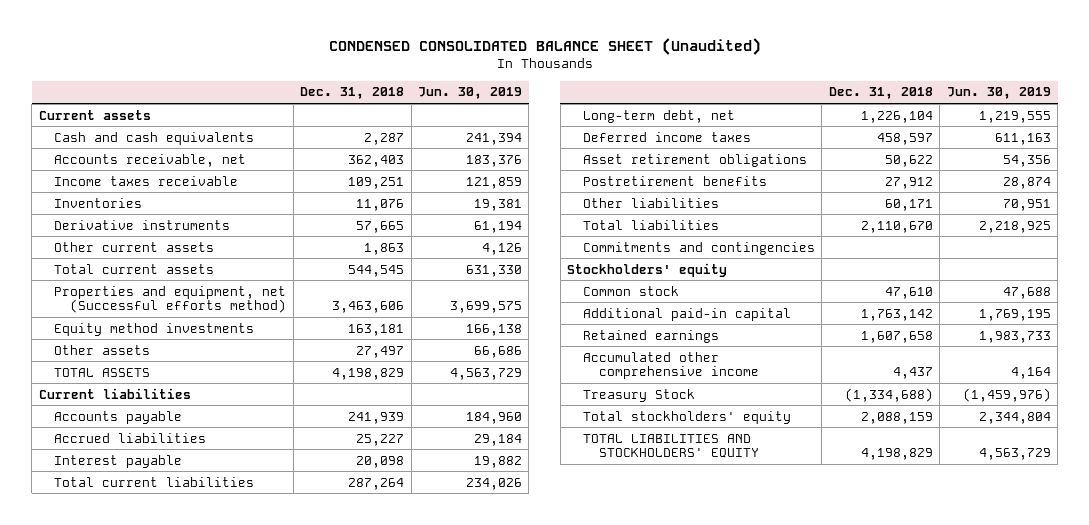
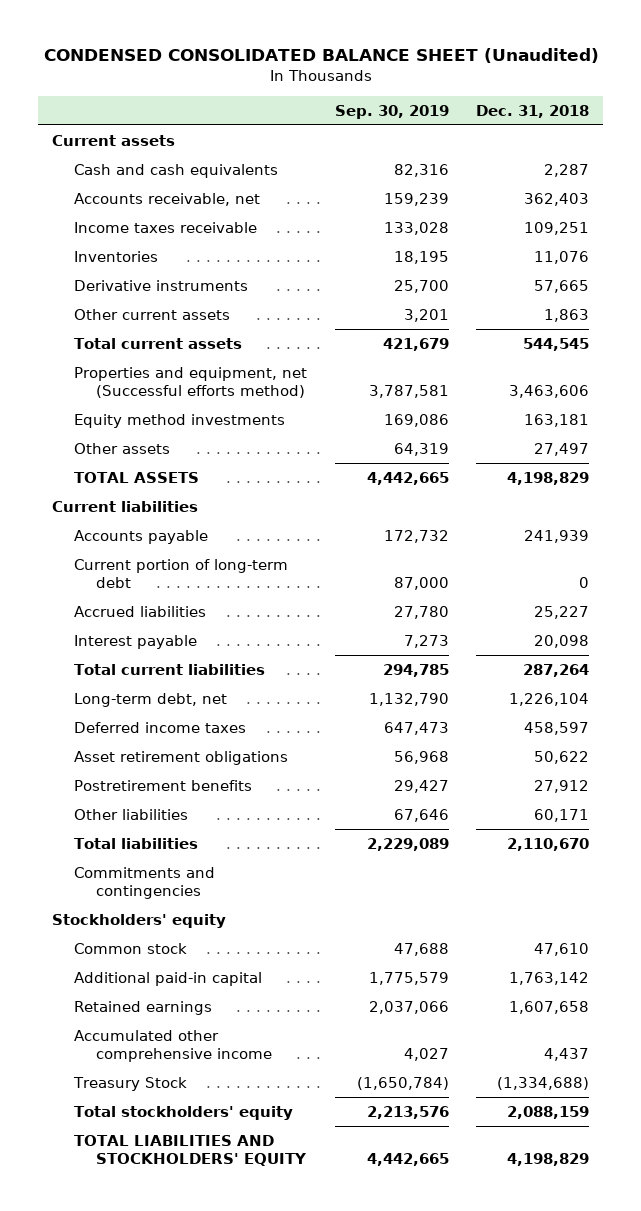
- | Dec. 31, 2018 | Jun. 30, 2019
+ | Sep. 30, 2019 | Dec. 31, 2018
+ Current portion of long-term debt | 87,000 | 0

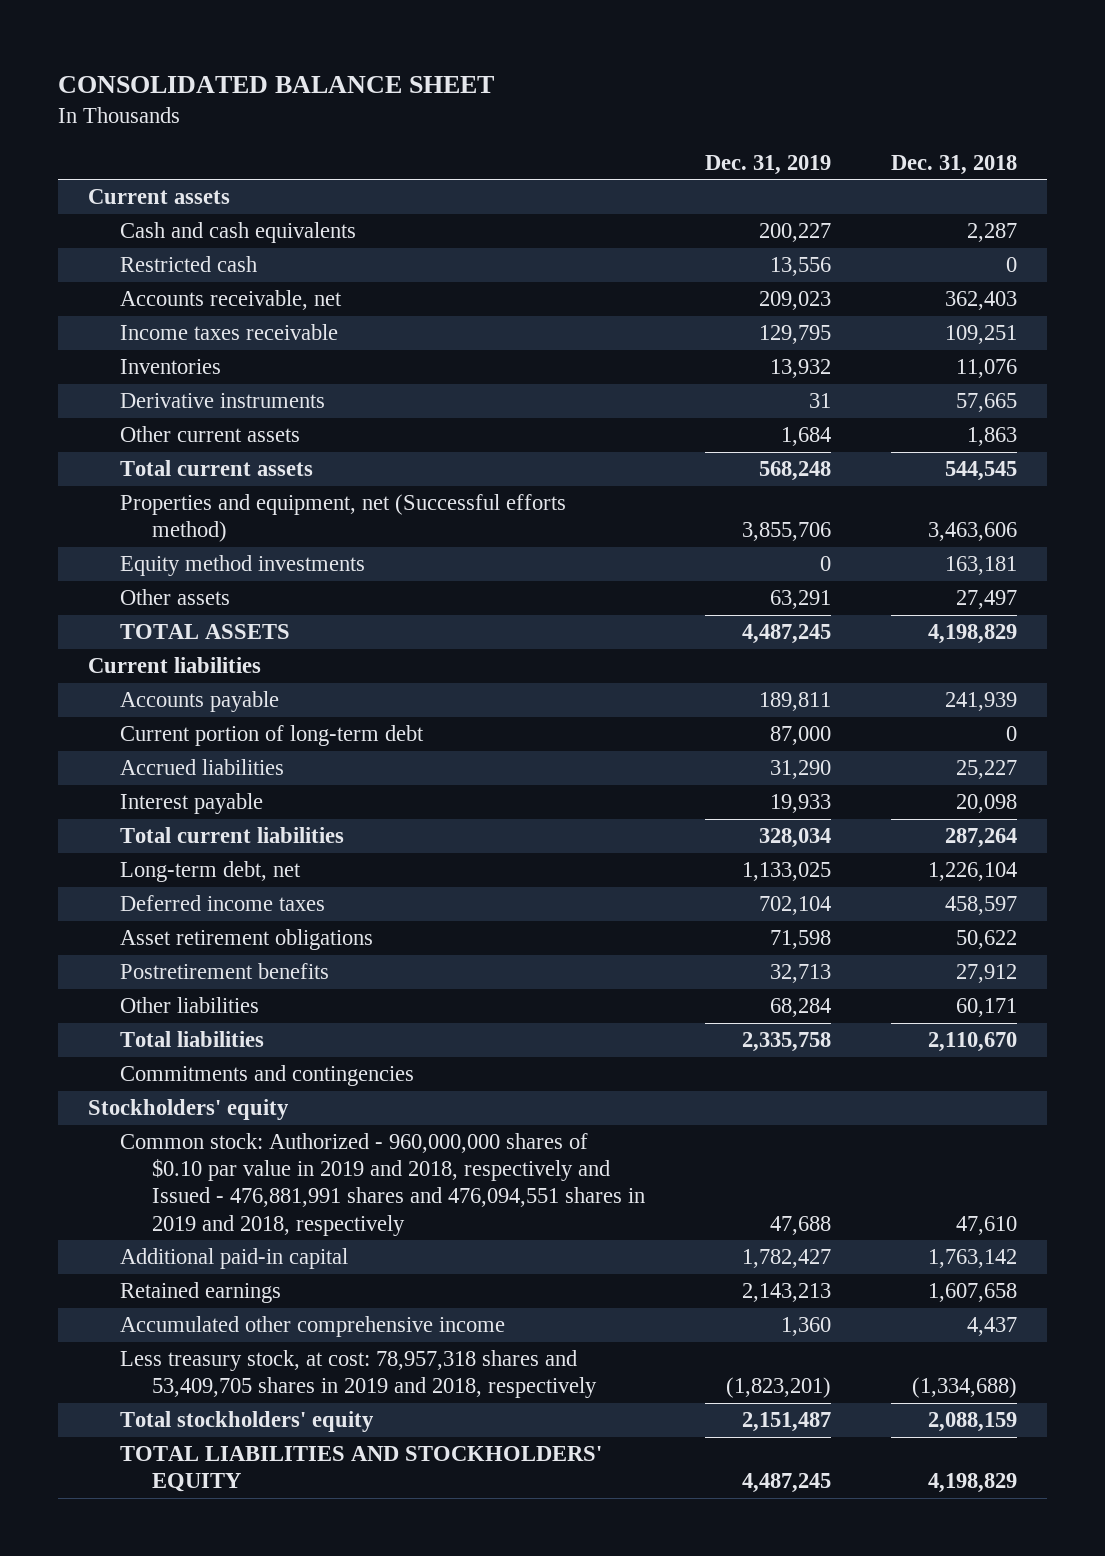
- CONDENSED CONSOLIDATED BALANCE SHEET (Unaudited)
+ CONSOLIDATED BALANCE SHEET
- | Sep. 30, 2019 | Dec. 31, 2018
+ | Dec. 31, 2019 | Dec. 31, 2018
+ Restricted cash | 13,556 | 0
- Common stock | 47,688 | 47,610
+ Common stock: Authorized - 960,000,000 shares of $0.10 par value in 2019 and 2018, respectively and Issued - 476,881,991 shares and 476,094,551 shares in 2019 and 2018, respectively | 47,688 | 47,610
- Treasury Stock | (1,650,784) | (1,334,688)
+ Less treasury stock, at cost: 78,957,318 shares and 53,409,705 shares in 2019 and 2018, respectively | (1,823,201) | (1,334,688)

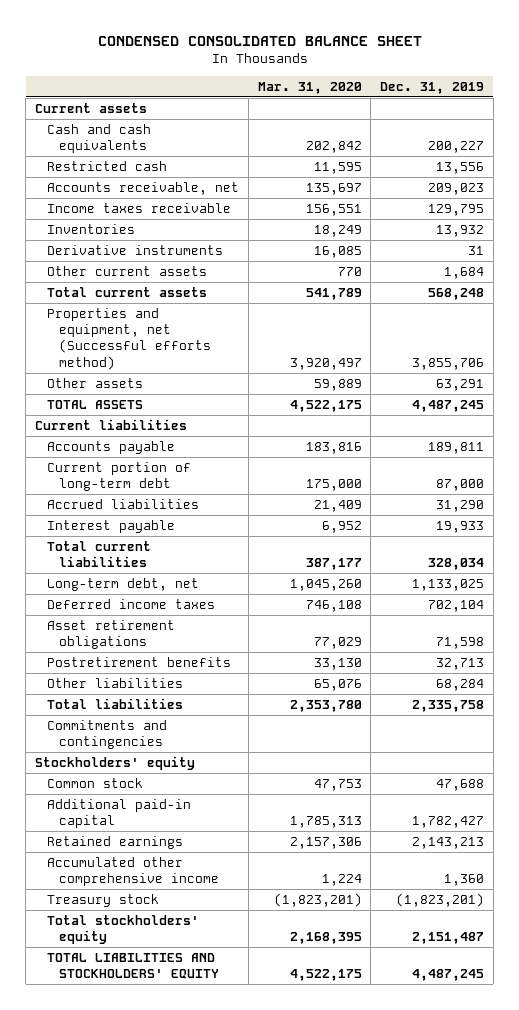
- CONSOLIDATED BALANCE SHEET
+ CONDENSED CONSOLIDATED BALANCE SHEET
- | Dec. 31, 2019 | Dec. 31, 2018
+ | Mar. 31, 2020 | Dec. 31, 2019
- Equity method investments | 0 | 163,181
- Common stock: Authorized - 960,000,000 shares of $0.10 par value in 2019 and 2018, respectively and Issued - 476,881,991 shares and 476,094,551 shares in 2019 and 2018, respectively | 47,688 | 47,610
+ Common stock | 47,753 | 47,688
- Less treasury stock, at cost: 78,957,318 shares and 53,409,705 shares in 2019 and 2018, respectively | (1,823,201) | (1,334,688)
+ Treasury stock | (1,823,201) | (1,823,201)

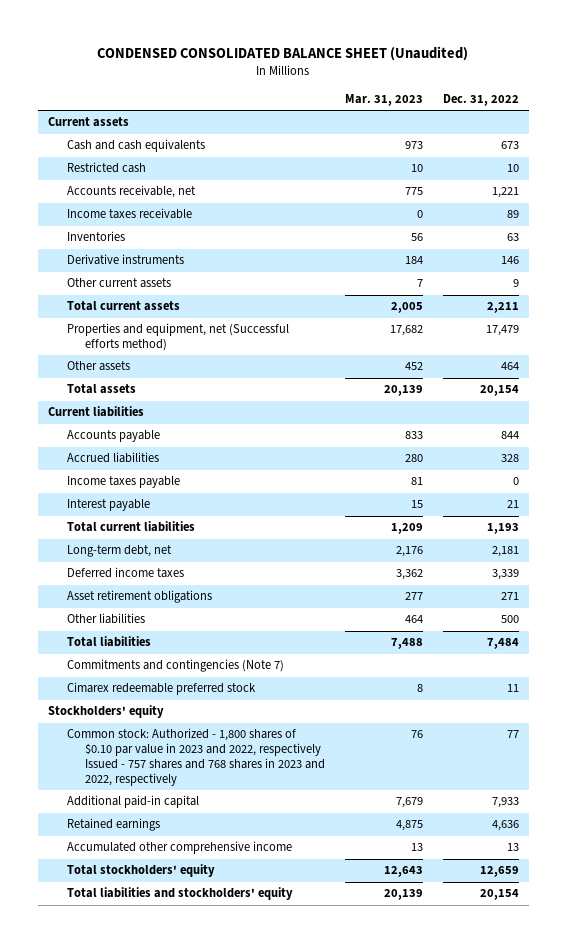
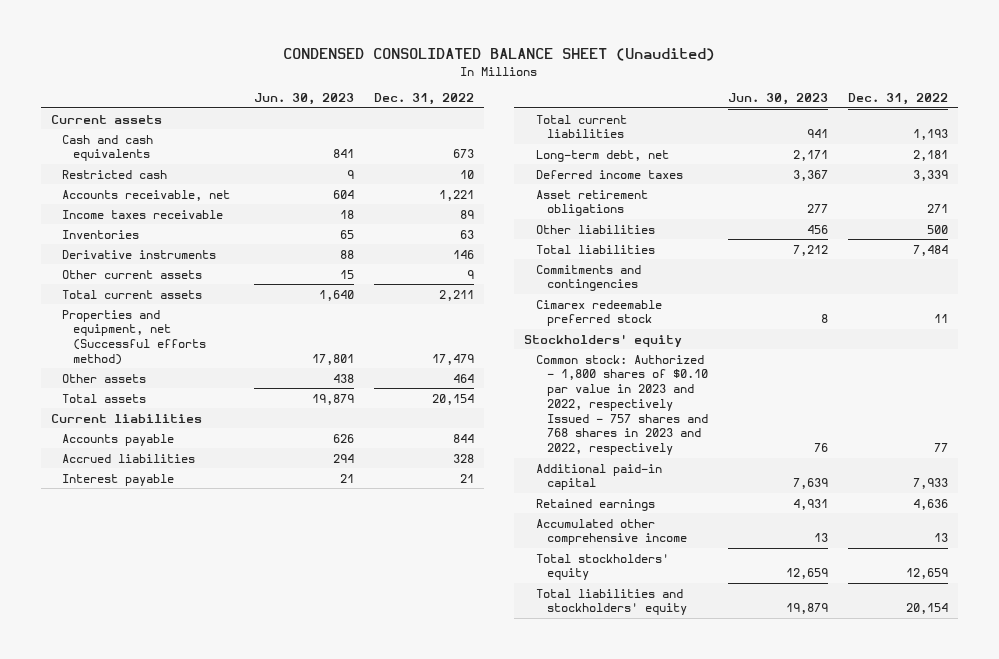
- | Mar. 31, 2023 | Dec. 31, 2022
+ | Jun. 30, 2023 | Dec. 31, 2022
- Income taxes payable | 81 | 0
- Commitments and contingencies (Note 7)
+ Commitments and contingencies

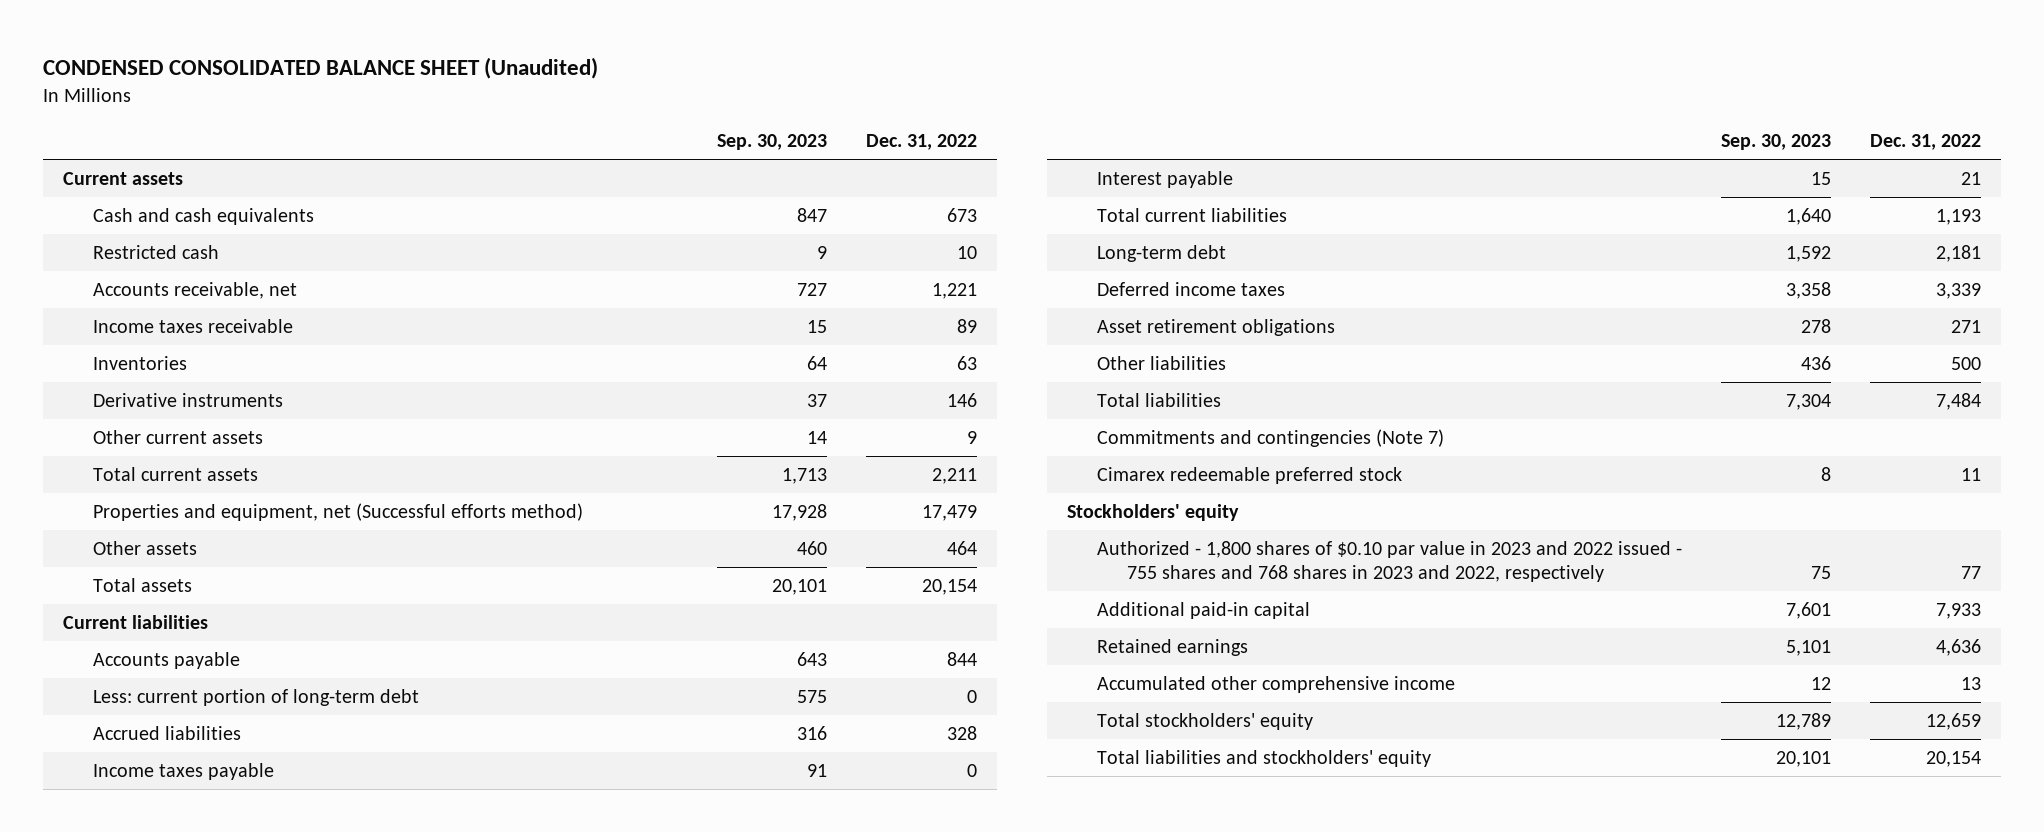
- | Jun. 30, 2023 | Dec. 31, 2022
+ | Sep. 30, 2023 | Dec. 31, 2022
+ Less: current portion of long-term debt | 575 | 0
+ Income taxes payable | 91 | 0
- Long-term debt, net | 2,171 | 2,181
+ Long-term debt | 1,592 | 2,181
- Commitments and contingencies
+ Commitments and contingencies (Note 7)
- Common stock: Authorized - 1,800 shares of $0.10 par value in 2023 and 2022, respectively Issued - 757 shares and 768 shares in 2023 and 2022, respectively | 76 | 77
+ Authorized - 1,800 shares of $0.10 par value in 2023 and 2022 issued - 755 shares and 768 shares in 2023 and 2022, respectively | 75 | 77

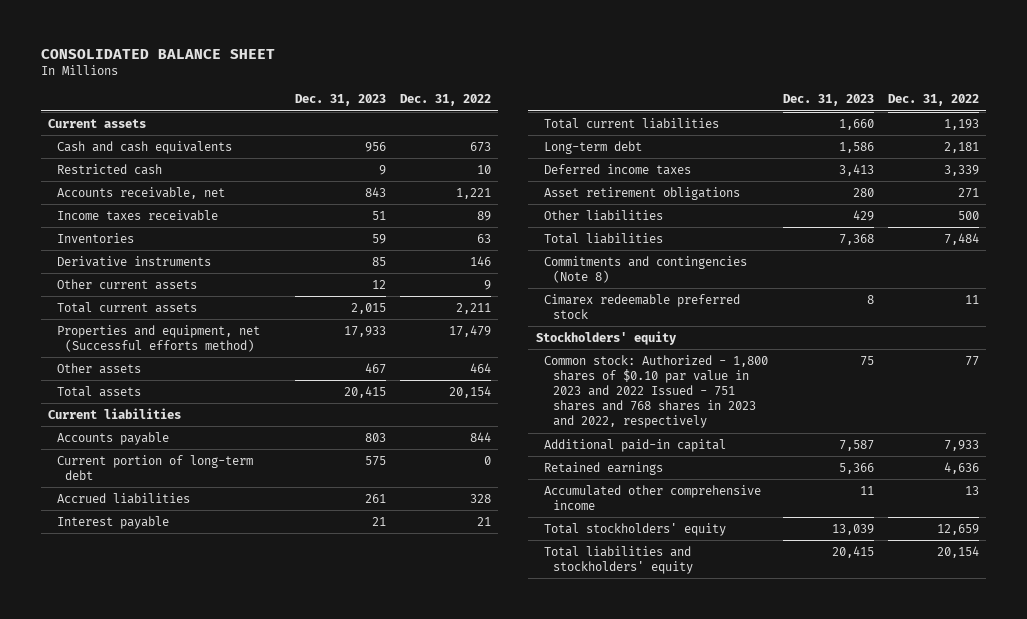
- CONDENSED CONSOLIDATED BALANCE SHEET (Unaudited)
+ CONSOLIDATED BALANCE SHEET
- | Sep. 30, 2023 | Dec. 31, 2022
+ | Dec. 31, 2023 | Dec. 31, 2022
- Less: current portion of long-term debt | 575 | 0
+ Current portion of long-term debt | 575 | 0
- Income taxes payable | 91 | 0
- Commitments and contingencies (Note 7)
+ Commitments and contingencies (Note 8)
- Authorized - 1,800 shares of $0.10 par value in 2023 and 2022 issued - 755 shares and 768 shares in 2023 and 2022, respectively | 75 | 77
+ Common stock: Authorized - 1,800 shares of $0.10 par value in 2023 and 2022 Issued - 751 shares and 768 shares in 2023 and 2022, respectively | 75 | 77

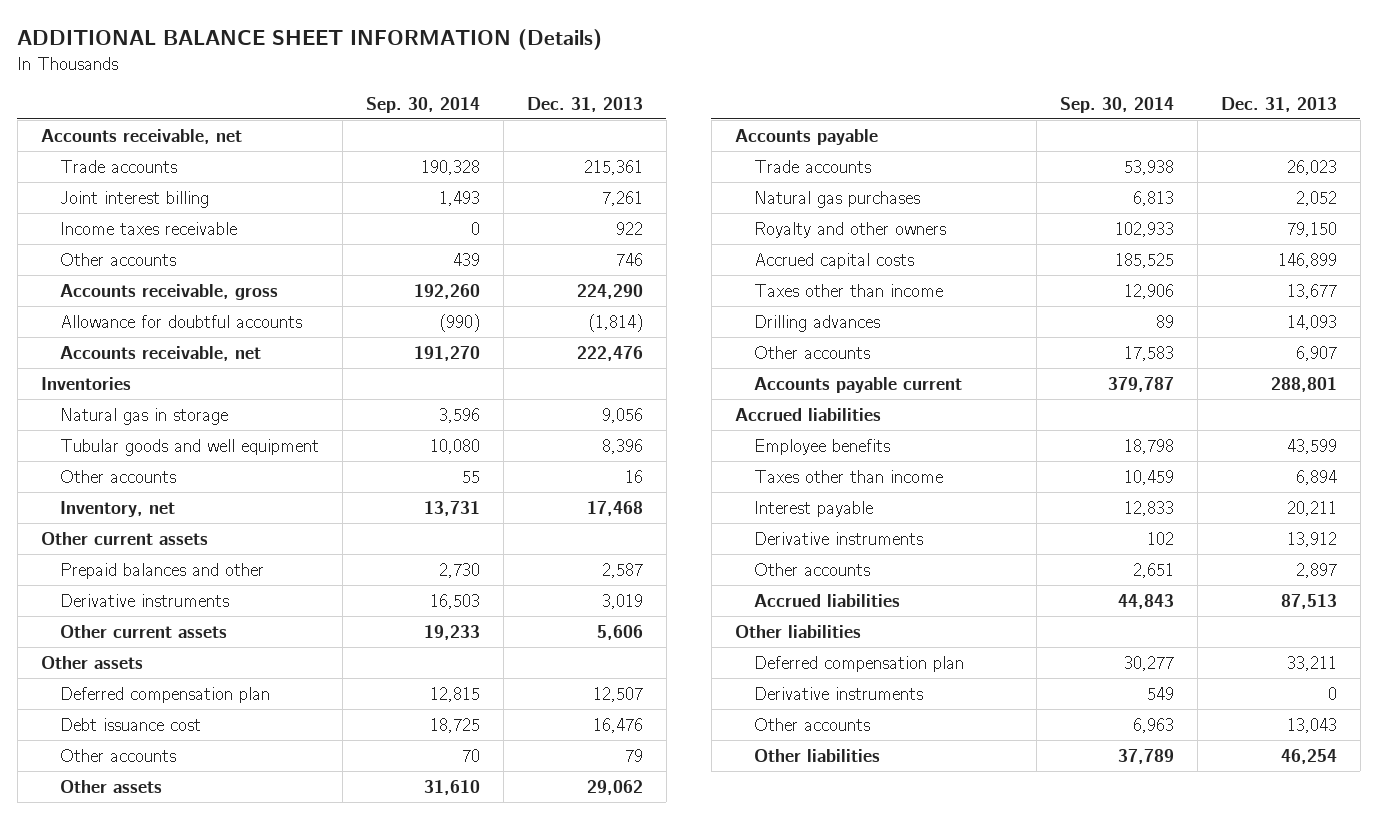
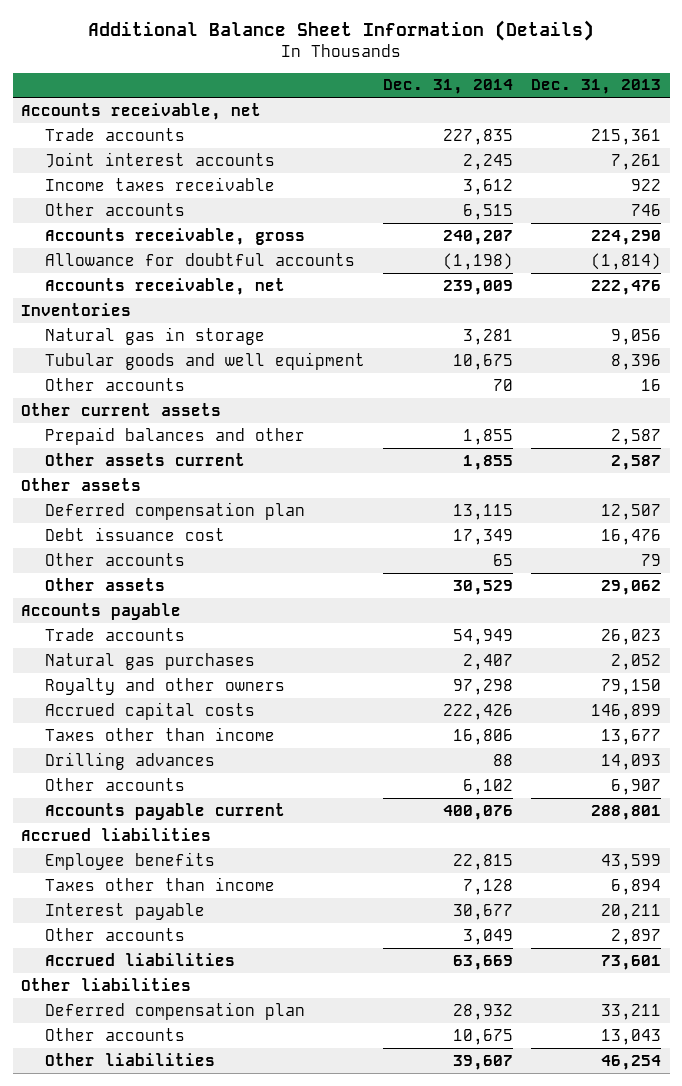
- ADDITIONAL BALANCE SHEET INFORMATION (Details)
+ Additional Balance Sheet Information (Details)
- | Sep. 30, 2014 | Dec. 31, 2013
+ | Dec. 31, 2014 | Dec. 31, 2013
- Joint interest billing | 1,493 | 7,261
+ Joint interest accounts | 2,245 | 7,261
- Inventory, net | 13,731 | 17,468
- Derivative instruments | 16,503 | 3,019
- Other current assets | 19,233 | 5,606
+ Other assets current | 1,855 | 2,587
- Derivative instruments | 102 | 13,912
- Accrued liabilities | 44,843 | 87,513
+ Accrued liabilities | 63,669 | 73,601
- Derivative instruments | 549 | 0

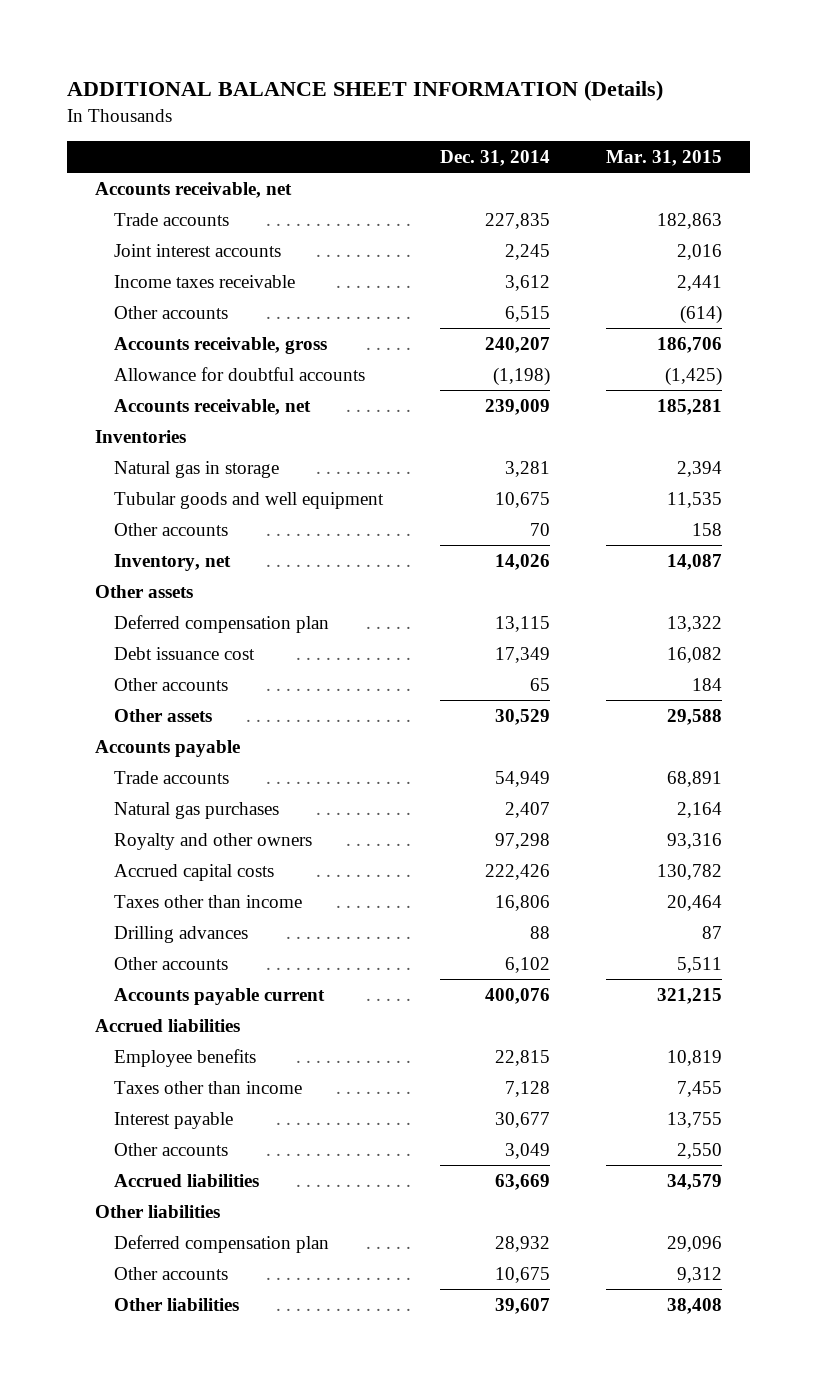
- Additional Balance Sheet Information (Details)
+ ADDITIONAL BALANCE SHEET INFORMATION (Details)
- | Dec. 31, 2014 | Dec. 31, 2013
+ | Dec. 31, 2014 | Mar. 31, 2015
- Other current assets
- Prepaid balances and other | 1,855 | 2,587
- Other assets current | 1,855 | 2,587
+ Inventory, net | 14,026 | 14,087

